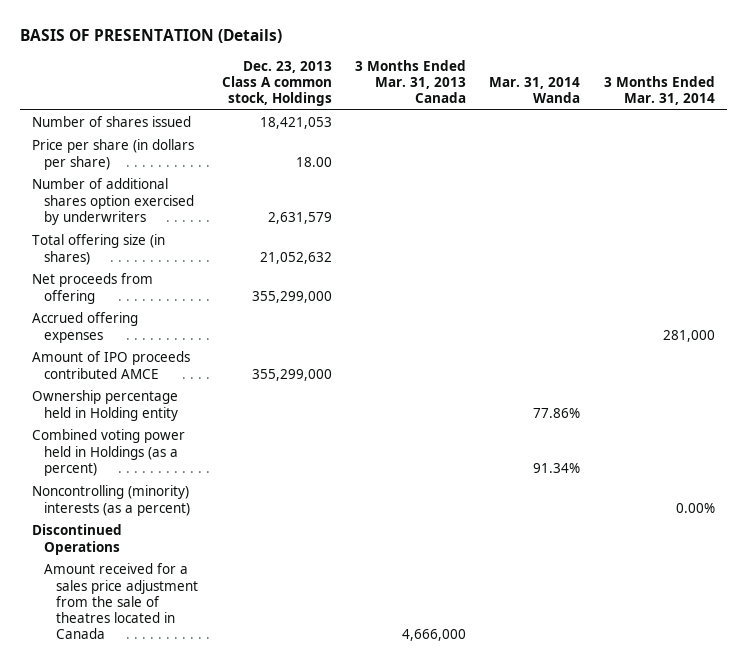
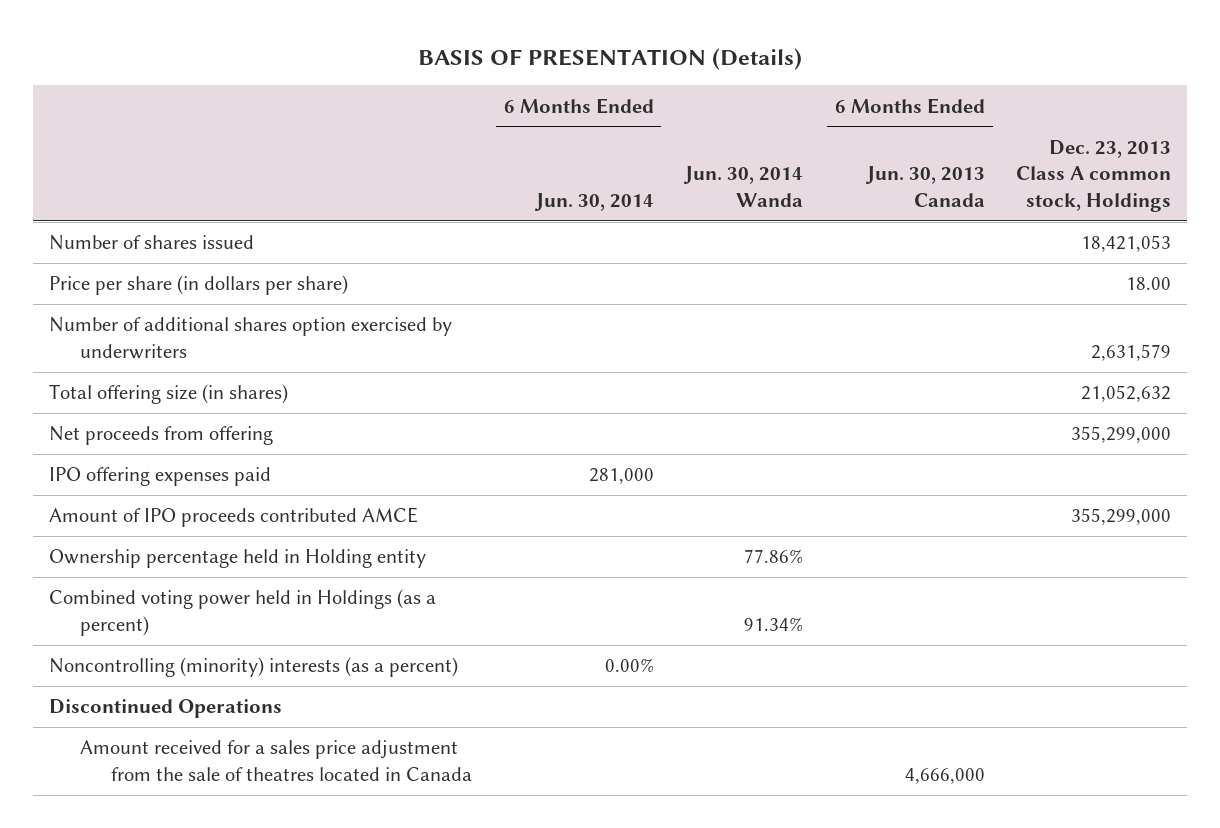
- | Dec. 23, 2013 Class A common stock, Holdings | 3 Months Ended Mar. 31, 2013 Canada | Mar. 31, 2014 Wanda | 3 Months Ended Mar. 31, 2014
+ | 6 Months Ended Jun. 30, 2014 | Jun. 30, 2014 Wanda | 6 Months Ended Jun. 30, 2013 Canada | Dec. 23, 2013 Class A common stock, Holdings
- Accrued offering expenses | | | | 281,000
+ IPO offering expenses paid | 281,000 | | |

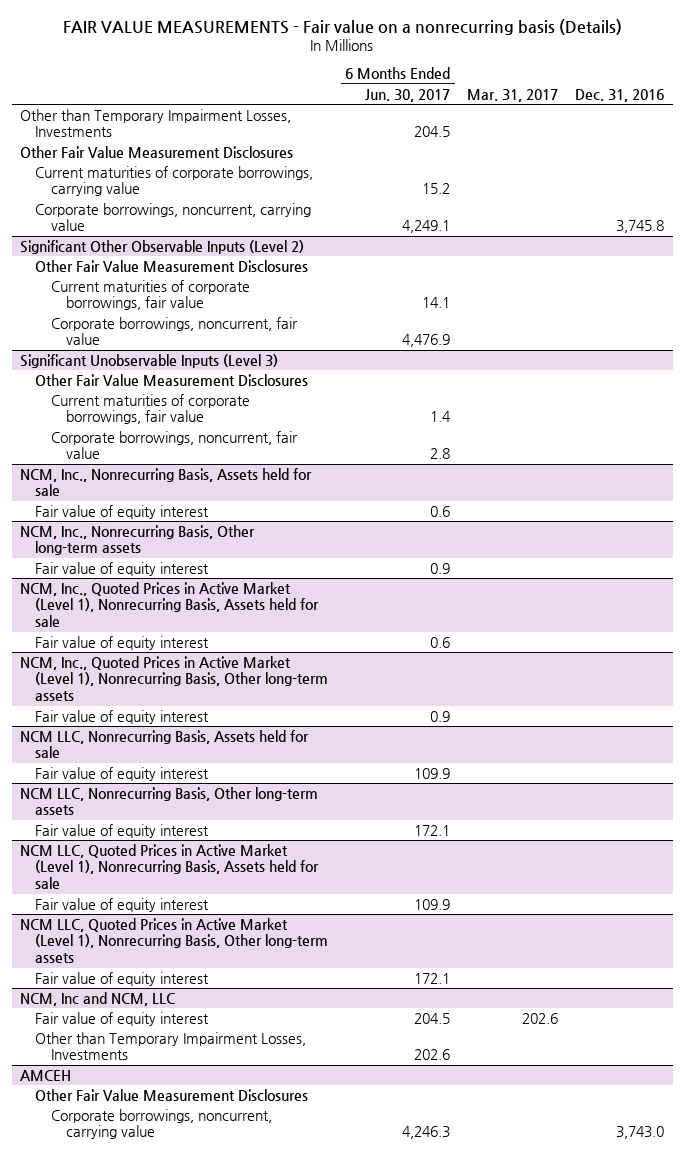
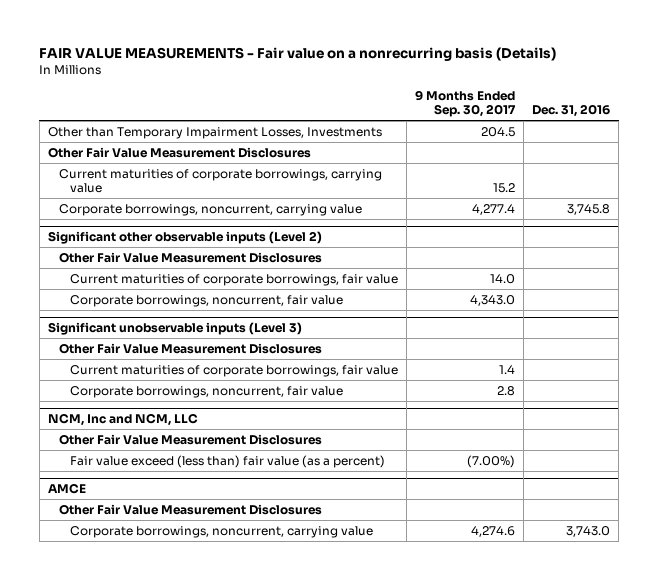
- | 6 Months Ended Jun. 30, 2017 | Mar. 31, 2017 | Dec. 31, 2016
+ | 9 Months Ended Sep. 30, 2017 | Dec. 31, 2016
- Significant Other Observable Inputs (Level 2)
+ Significant other observable inputs (Level 2)
- Significant Unobservable Inputs (Level 3)
+ Significant unobservable inputs (Level 3)
- NCM, Inc., Nonrecurring Basis, Assets held for sale
- Fair value of equity interest | 0.6 | |
- NCM, Inc., Nonrecurring Basis, Other long-term assets
- Fair value of equity interest | 0.9 | |
- NCM, Inc., Quoted Prices in Active Market (Level 1), Nonrecurring Basis, Assets held for sale
- Fair value of equity interest | 0.6 | |
- NCM, Inc., Quoted Prices in Active Market (Level 1), Nonrecurring Basis, Other long-term assets
- Fair value of equity interest | 0.9 | |
- NCM LLC, Nonrecurring Basis, Assets held for sale
- Fair value of equity interest | 109.9 | |
- NCM LLC, Nonrecurring Basis, Other long-term assets
- Fair value of equity interest | 172.1 | |
- NCM LLC, Quoted Prices in Active Market (Level 1), Nonrecurring Basis, Assets held for sale
- Fair value of equity interest | 109.9 | |
- NCM LLC, Quoted Prices in Active Market (Level 1), Nonrecurring Basis, Other long-term assets
- Fair value of equity interest | 172.1 | |
@ NCM, Inc and NCM, LLC
- Fair value of equity interest | 204.5 | 202.6 |
- Other than Temporary Impairment Losses, Investments | 202.6 | |
- AMCEH
@ NCM, Inc and NCM, LLC
+ Other Fair Value Measurement Disclosures
+ Fair value exceed (less than) fair value (as a percent) | (7.00%) |
+ AMCE

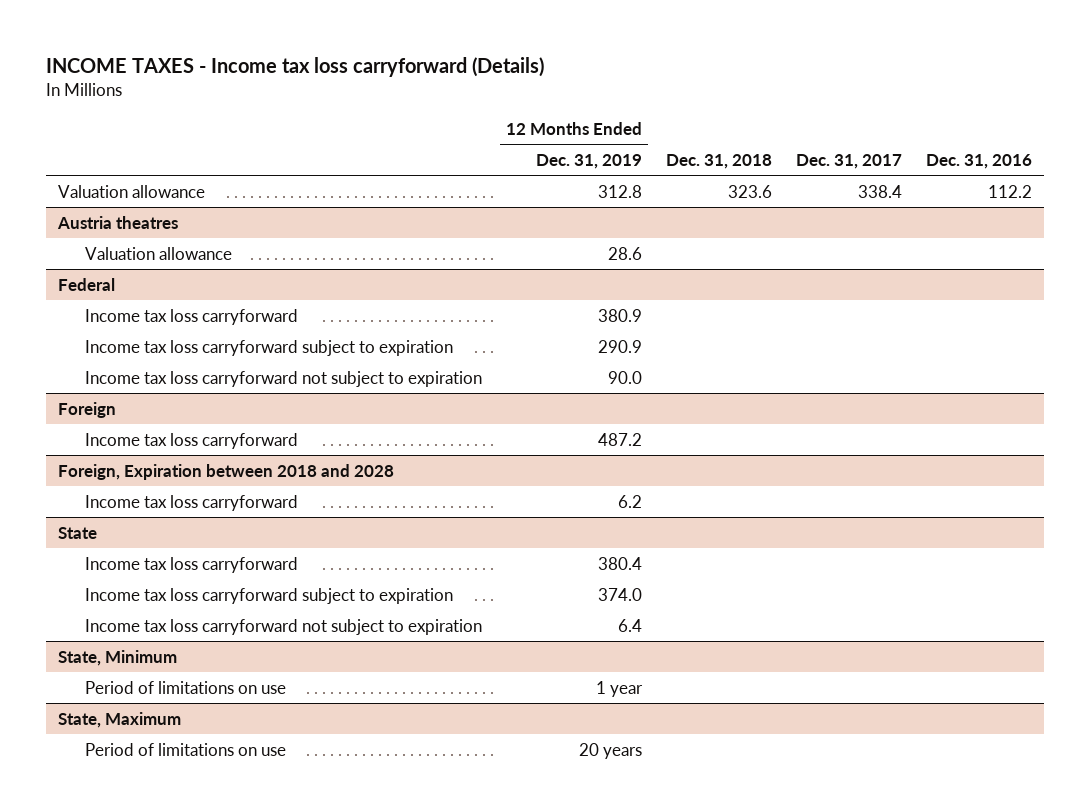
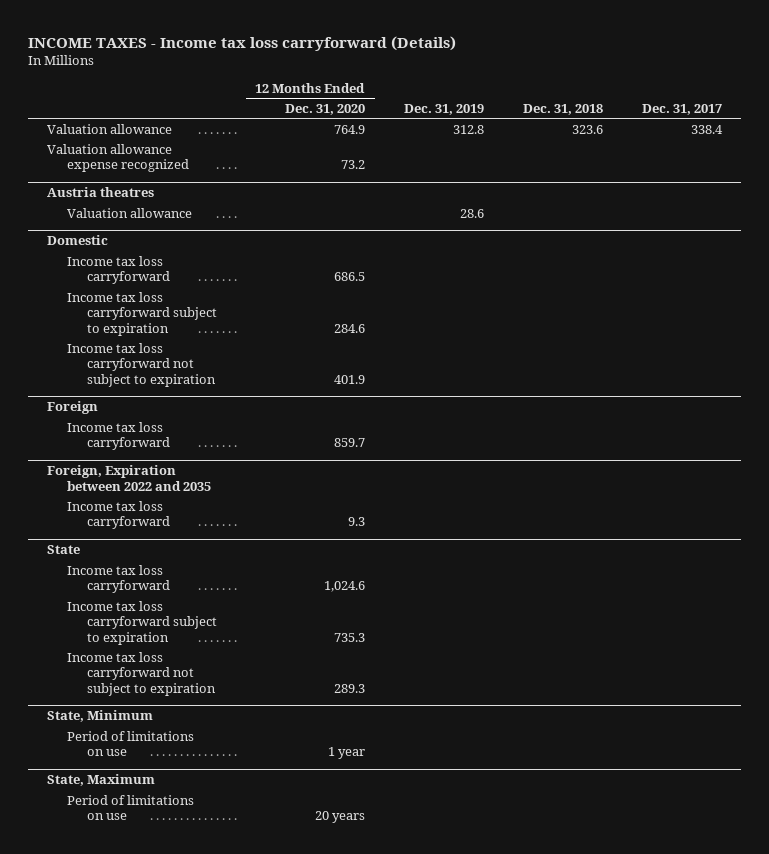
- | 12 Months Ended Dec. 31, 2019 | Dec. 31, 2018 | Dec. 31, 2017 | Dec. 31, 2016
+ | 12 Months Ended Dec. 31, 2020 | Dec. 31, 2019 | Dec. 31, 2018 | Dec. 31, 2017
+ Valuation allowance expense recognized | 73.2 | | |
- Federal
+ Domestic
- Foreign, Expiration between 2018 and 2028
+ Foreign, Expiration between 2022 and 2035

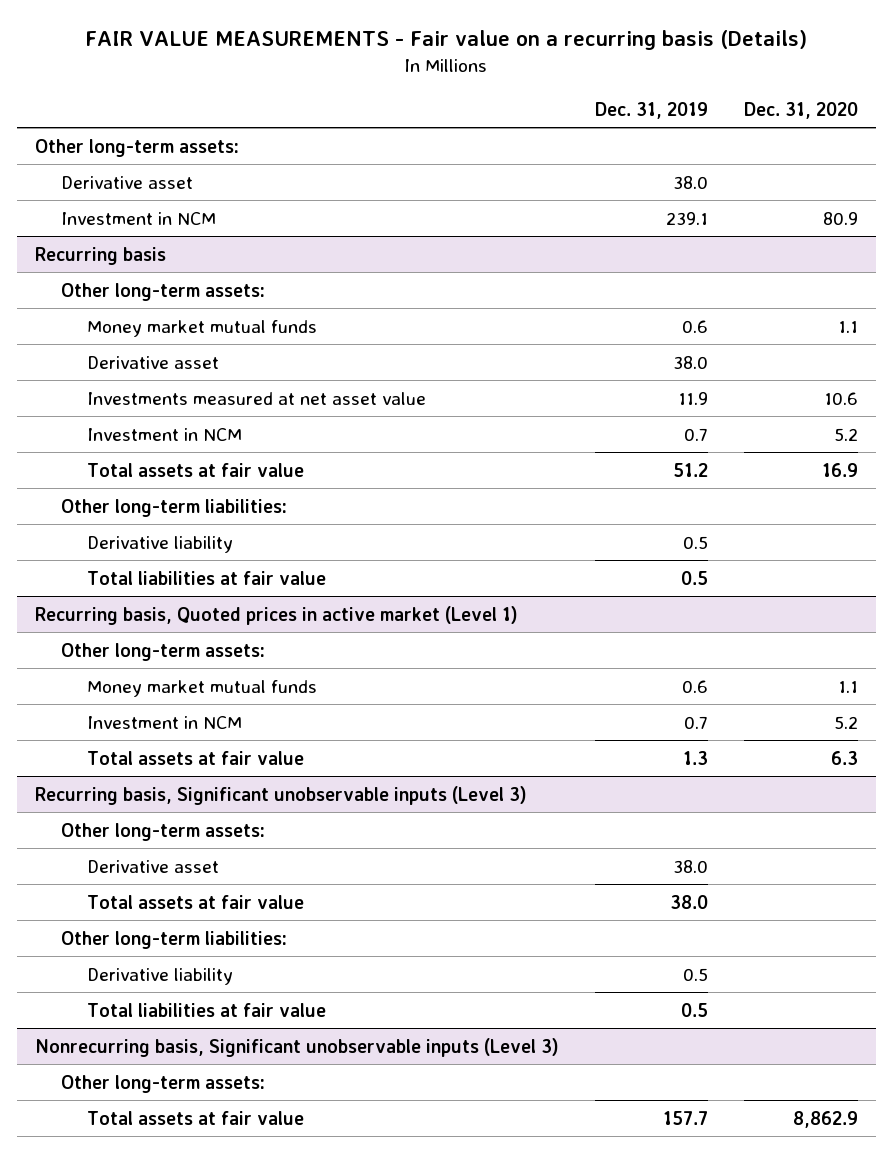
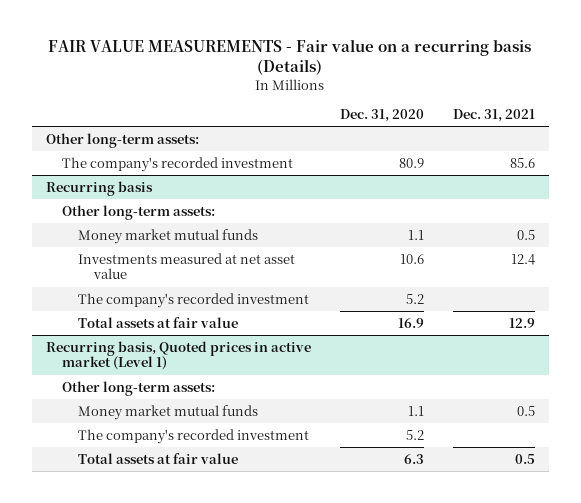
- | Dec. 31, 2019 | Dec. 31, 2020
+ | Dec. 31, 2020 | Dec. 31, 2021
- Derivative asset | 38.0 |
- Investment in NCM | 239.1 | 80.9
+ The company's recorded investment | 80.9 | 85.6
@ Recurring basis
- Derivative asset | 38.0 |
- Investment in NCM | 0.7 | 5.2
+ The company's recorded investment | 5.2 |
- Other long-term liabilities:
- Derivative liability | 0.5 |
- Total liabilities at fair value | 0.5 |
@ Recurring basis, Quoted prices in active market (Level 1)
- Investment in NCM | 0.7 | 5.2
+ The company's recorded investment | 5.2 |
- Recurring basis, Significant unobservable inputs (Level 3)
- Other long-term assets:
- Derivative asset | 38.0 |
- Total assets at fair value | 38.0 |
- Other long-term liabilities:
- Derivative liability | 0.5 |
- Total liabilities at fair value | 0.5 |
- Nonrecurring basis, Significant unobservable inputs (Level 3)
- Other long-term assets:
- Total assets at fair value | 157.7 | 8,862.9

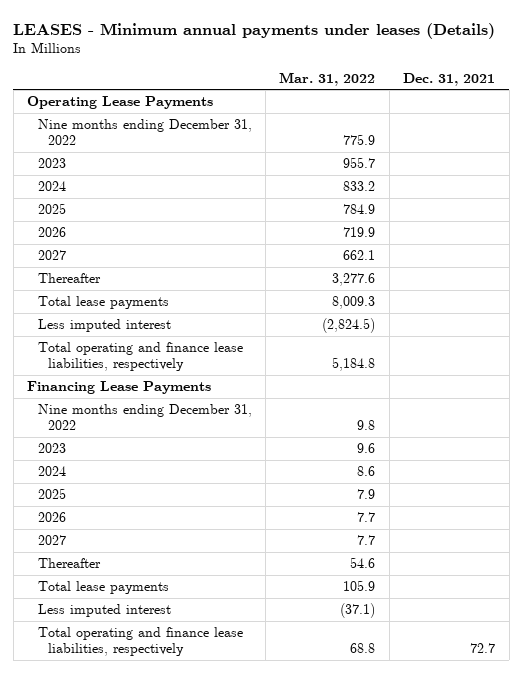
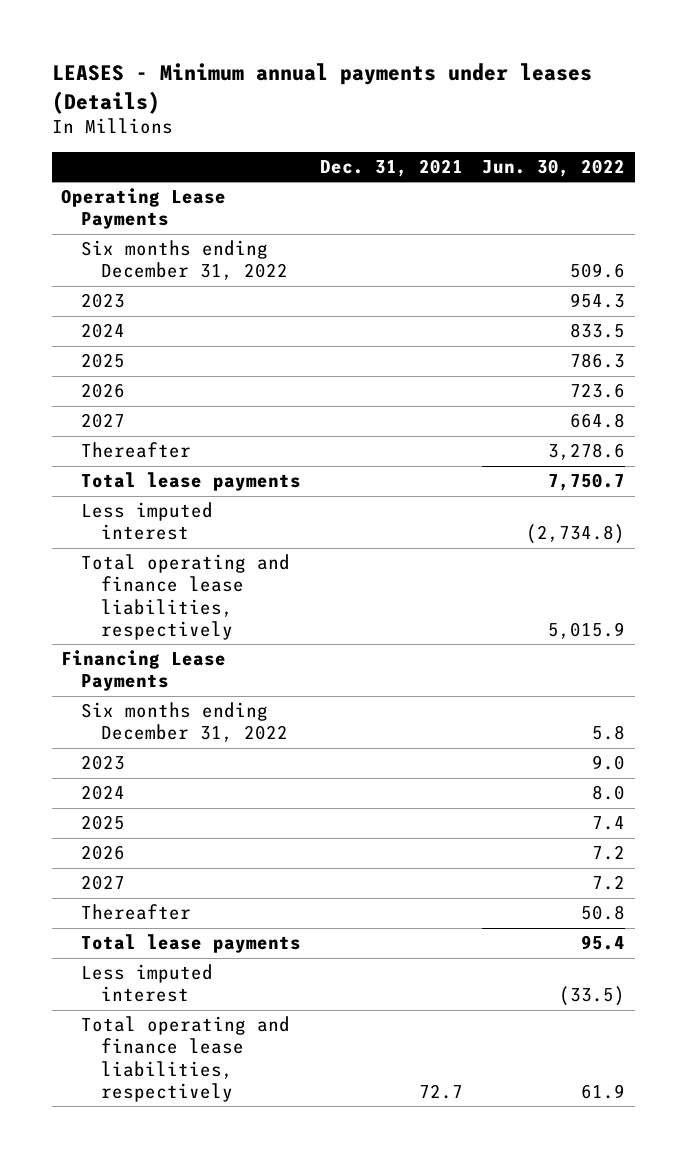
- | Mar. 31, 2022 | Dec. 31, 2021
+ | Dec. 31, 2021 | Jun. 30, 2022
- Nine months ending December 31, 2022 | 775.9 |
+ Six months ending December 31, 2022 | | 509.6
- Nine months ending December 31, 2022 | 9.8 |
+ Six months ending December 31, 2022 | | 5.8

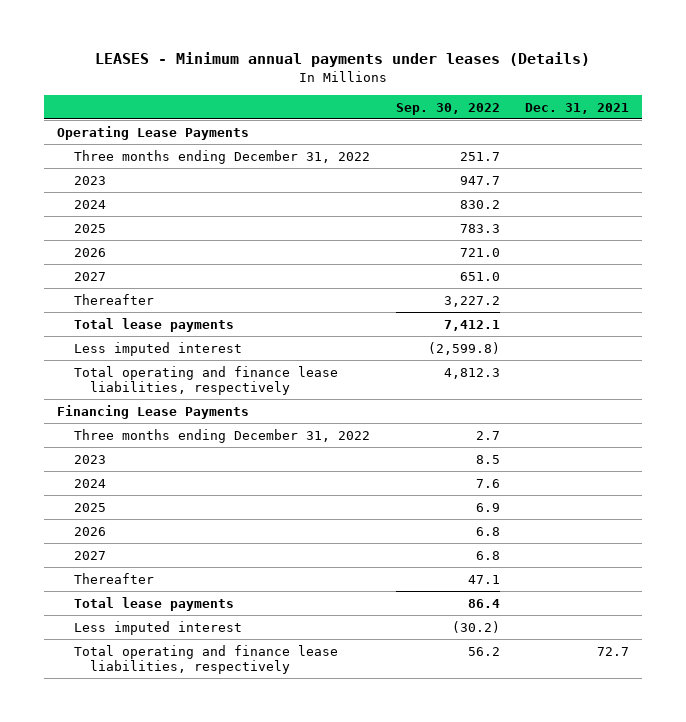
- | Dec. 31, 2021 | Jun. 30, 2022
+ | Sep. 30, 2022 | Dec. 31, 2021
- Six months ending December 31, 2022 | | 509.6
+ Three months ending December 31, 2022 | 251.7 |
- Six months ending December 31, 2022 | | 5.8
+ Three months ending December 31, 2022 | 2.7 |

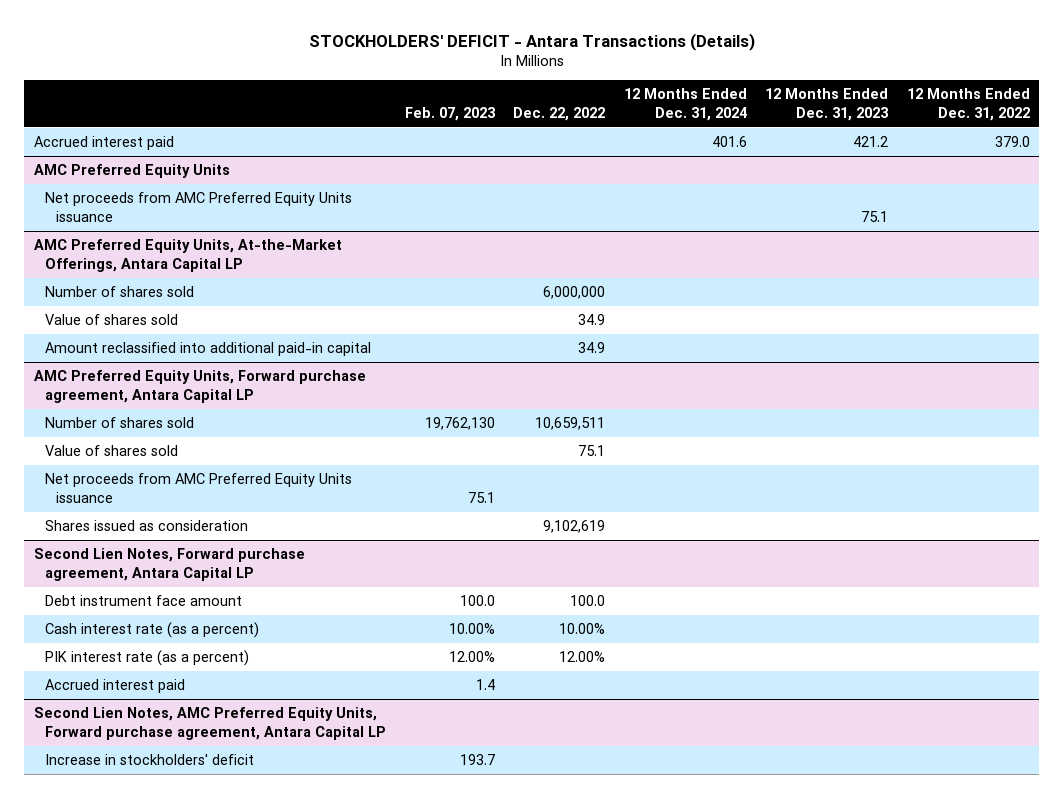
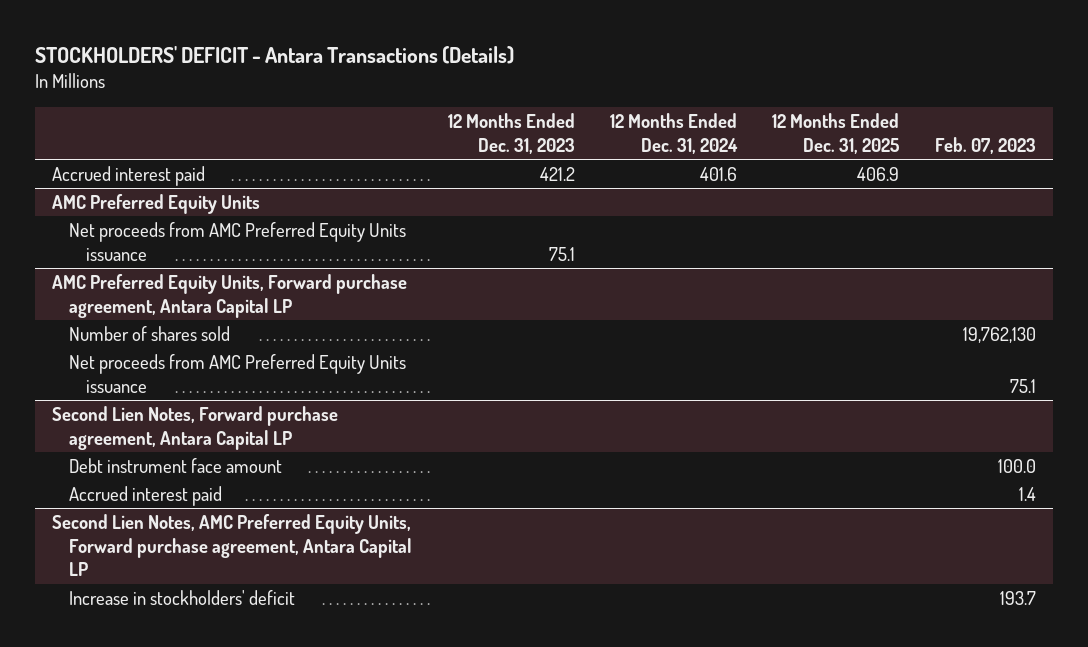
- | Feb. 07, 2023 | Dec. 22, 2022 | 12 Months Ended Dec. 31, 2024 | 12 Months Ended Dec. 31, 2023 | 12 Months Ended Dec. 31, 2022
+ | 12 Months Ended Dec. 31, 2023 | 12 Months Ended Dec. 31, 2024 | 12 Months Ended Dec. 31, 2025 | Feb. 07, 2023
- AMC Preferred Equity Units, At-the-Market Offerings, Antara Capital LP
- Number of shares sold | | 6,000,000 | | |
- Value of shares sold | | 34.9 | | |
- Amount reclassified into additional paid-in capital | | 34.9 | | |
@ AMC Preferred Equity Units, Forward purchase agreement, Antara Capital LP
- Value of shares sold | | 75.1 | | |
- Shares issued as consideration | | 9,102,619 | | |
@ Second Lien Notes, Forward purchase agreement, Antara Capital LP
- Cash interest rate (as a percent) | 10.00% | 10.00% | | |
- PIK interest rate (as a percent) | 12.00% | 12.00% | | |

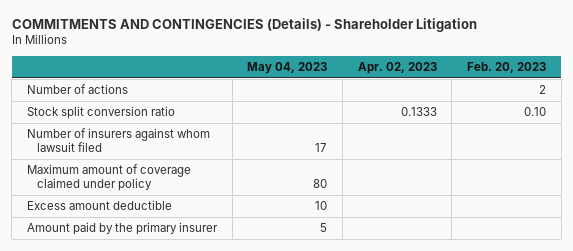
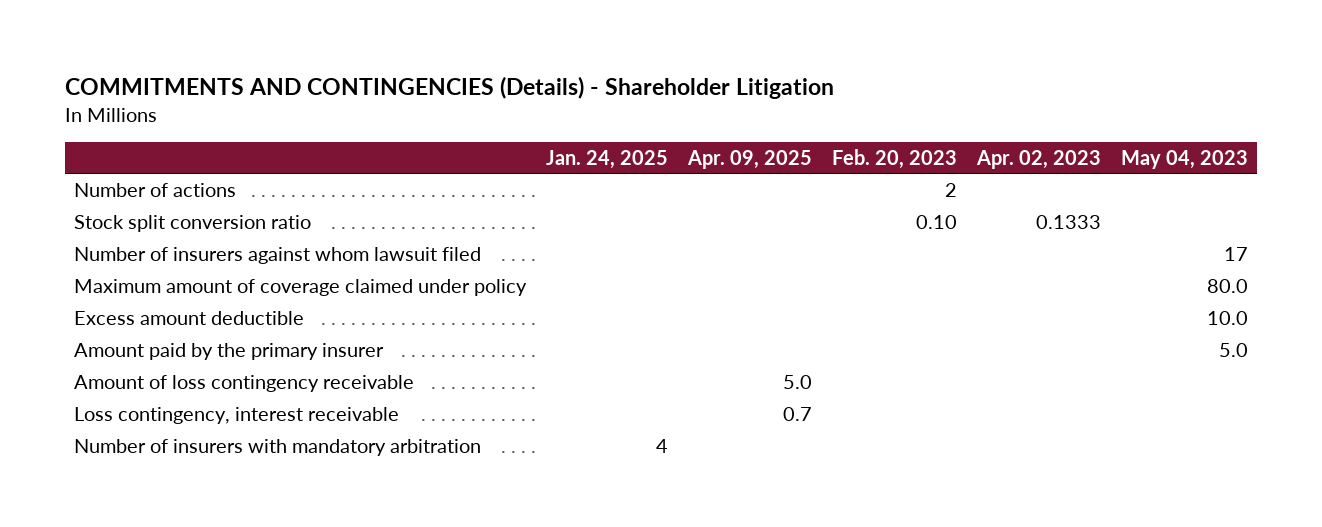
- | May 04, 2023 | Apr. 02, 2023 | Feb. 20, 2023
+ | Jan. 24, 2025 | Apr. 09, 2025 | Feb. 20, 2023 | Apr. 02, 2023 | May 04, 2023
- Maximum amount of coverage claimed under policy | 80 | |
- Excess amount deductible | 10 | |
- Amount paid by the primary insurer | 5 | |
+ Maximum amount of coverage claimed under policy | | | | | 80.0
+ Excess amount deductible | | | | | 10.0
+ Amount paid by the primary insurer | | | | | 5.0
+ Amount of loss contingency receivable | | 5.0 | | |
+ Loss contingency, interest receivable | | 0.7 | | |
+ Number of insurers with mandatory arbitration | 4 | | | |

